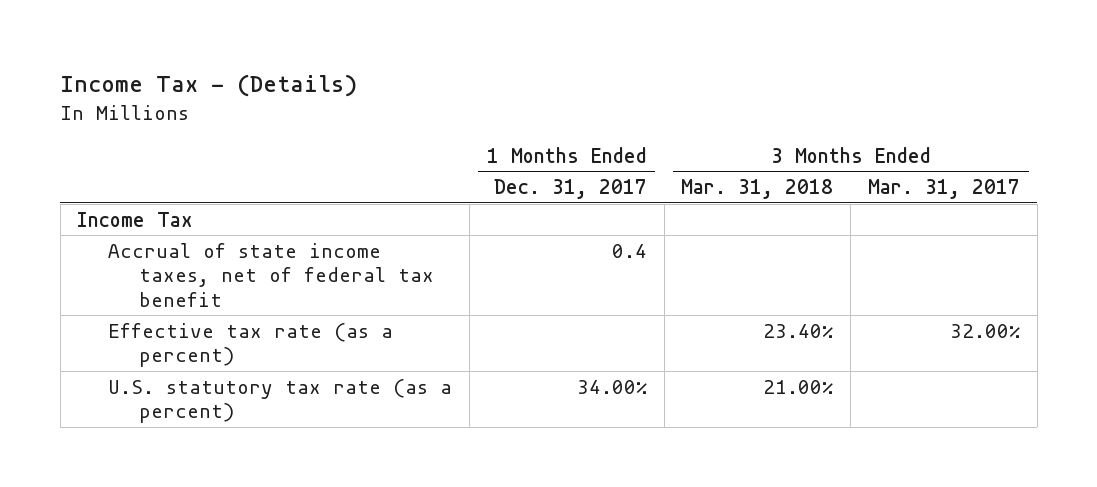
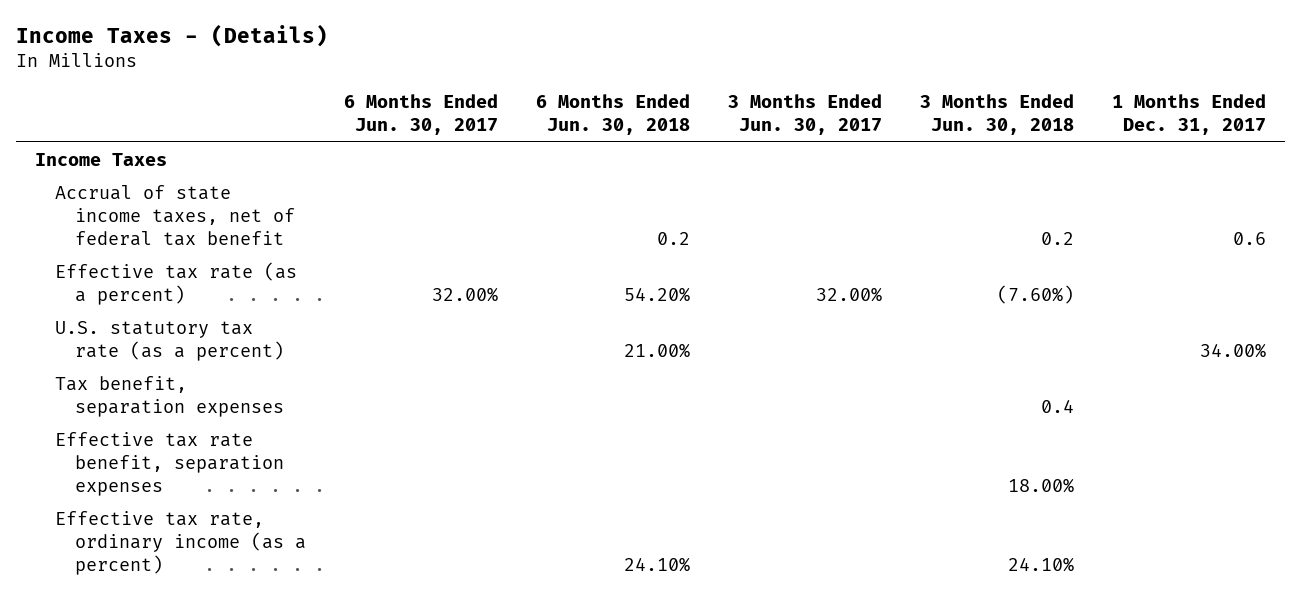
- Income Tax - (Details)
+ Income Taxes - (Details)
- | 1 Months Ended Dec. 31, 2017 | 3 Months Ended Mar. 31, 2018 | 3 Months Ended Mar. 31, 2017
+ | 6 Months Ended Jun. 30, 2017 | 6 Months Ended Jun. 30, 2018 | 3 Months Ended Jun. 30, 2017 | 3 Months Ended Jun. 30, 2018 | 1 Months Ended Dec. 31, 2017
- Income Tax
- Accrual of state income taxes, net of federal tax benefit | 0.4 | |
+ Income Taxes
+ Accrual of state income taxes, net of federal tax benefit | | 0.2 | | 0.2 | 0.6
+ Tax benefit, separation expenses | | | | 0.4 |
+ Effective tax rate benefit, separation expenses | | | | 18.00% |
+ Effective tax rate, ordinary income (as a percent) | | 24.10% | | 24.10% |

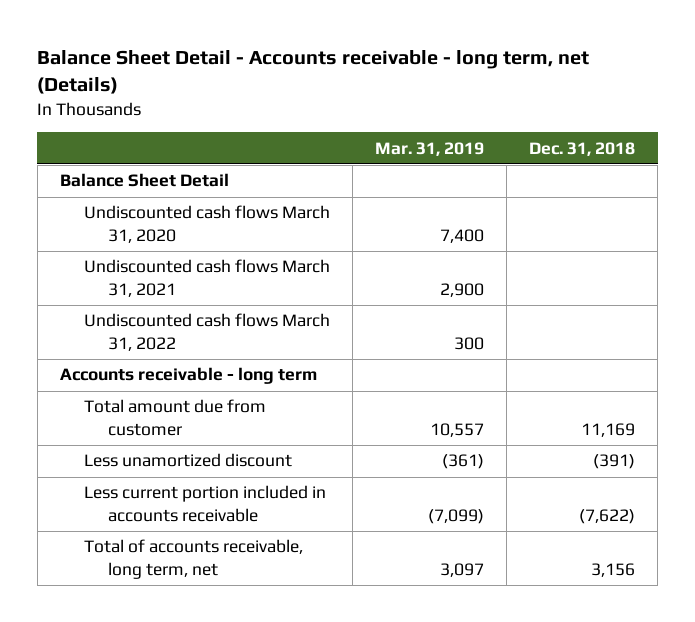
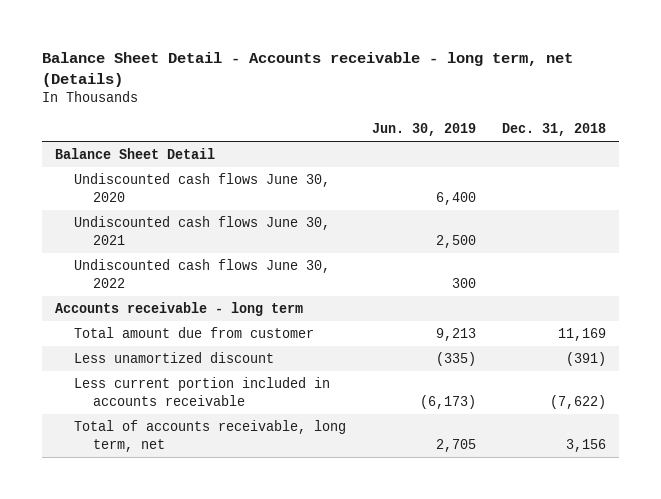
- | Mar. 31, 2019 | Dec. 31, 2018
+ | Jun. 30, 2019 | Dec. 31, 2018
- Undiscounted cash flows March 31, 2020 | 7,400 |
- Undiscounted cash flows March 31, 2021 | 2,900 |
- Undiscounted cash flows March 31, 2022 | 300 |
+ Undiscounted cash flows June 30, 2020 | 6,400 |
+ Undiscounted cash flows June 30, 2021 | 2,500 |
+ Undiscounted cash flows June 30, 2022 | 300 |

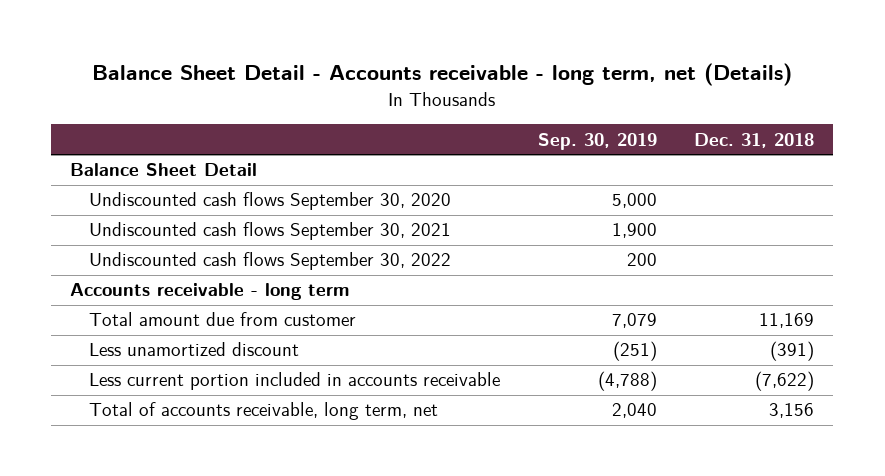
- | Jun. 30, 2019 | Dec. 31, 2018
+ | Sep. 30, 2019 | Dec. 31, 2018
- Undiscounted cash flows June 30, 2020 | 6,400 |
- Undiscounted cash flows June 30, 2021 | 2,500 |
- Undiscounted cash flows June 30, 2022 | 300 |
+ Undiscounted cash flows September 30, 2020 | 5,000 |
+ Undiscounted cash flows September 30, 2021 | 1,900 |
+ Undiscounted cash flows September 30, 2022 | 200 |

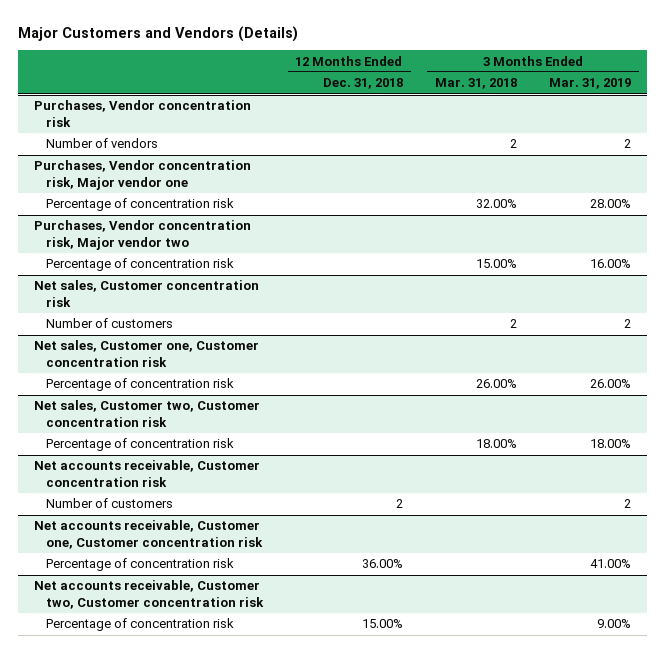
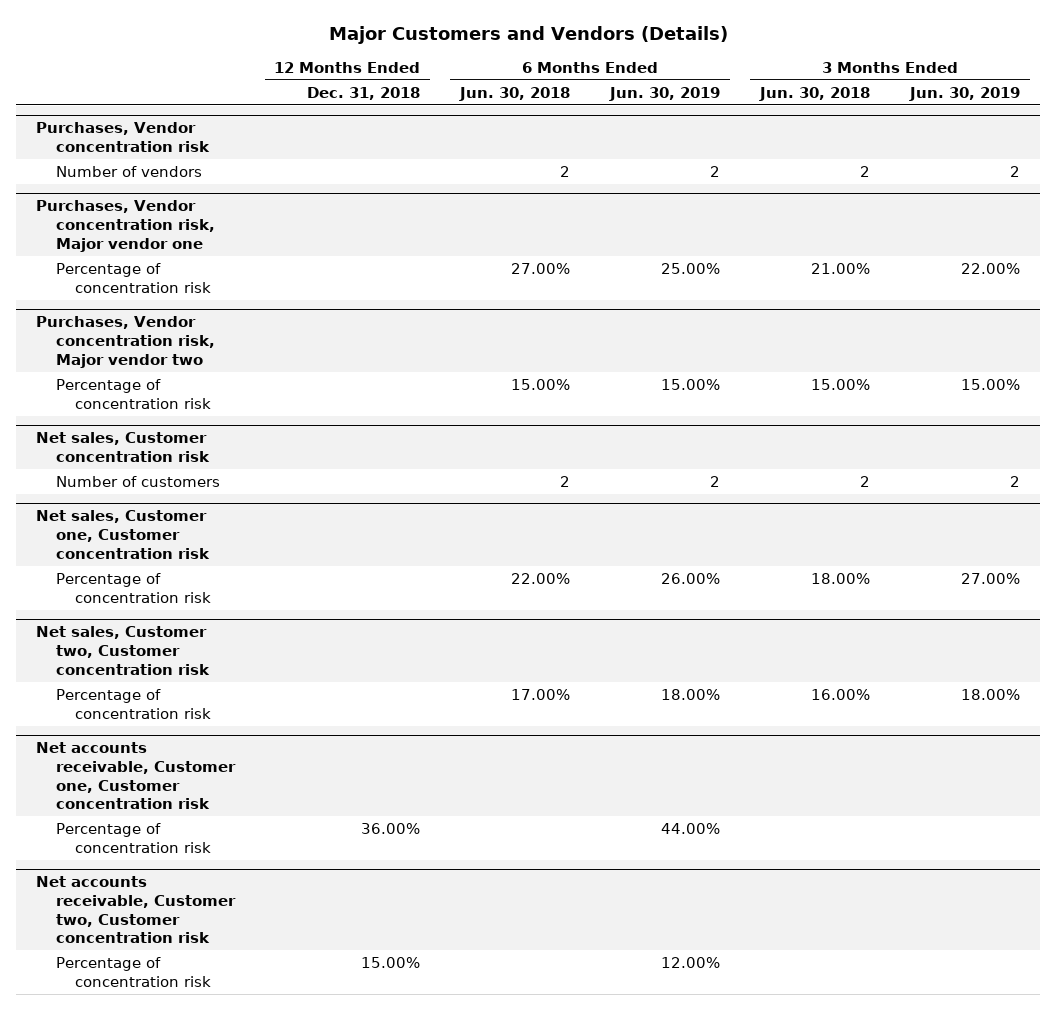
- | 12 Months Ended Dec. 31, 2018 | 3 Months Ended Mar. 31, 2018 | 3 Months Ended Mar. 31, 2019
+ | 12 Months Ended Dec. 31, 2018 | 6 Months Ended Jun. 30, 2018 | 6 Months Ended Jun. 30, 2019 | 3 Months Ended Jun. 30, 2018 | 3 Months Ended Jun. 30, 2019
- Net accounts receivable, Customer concentration risk
- Number of customers | 2 | | 2

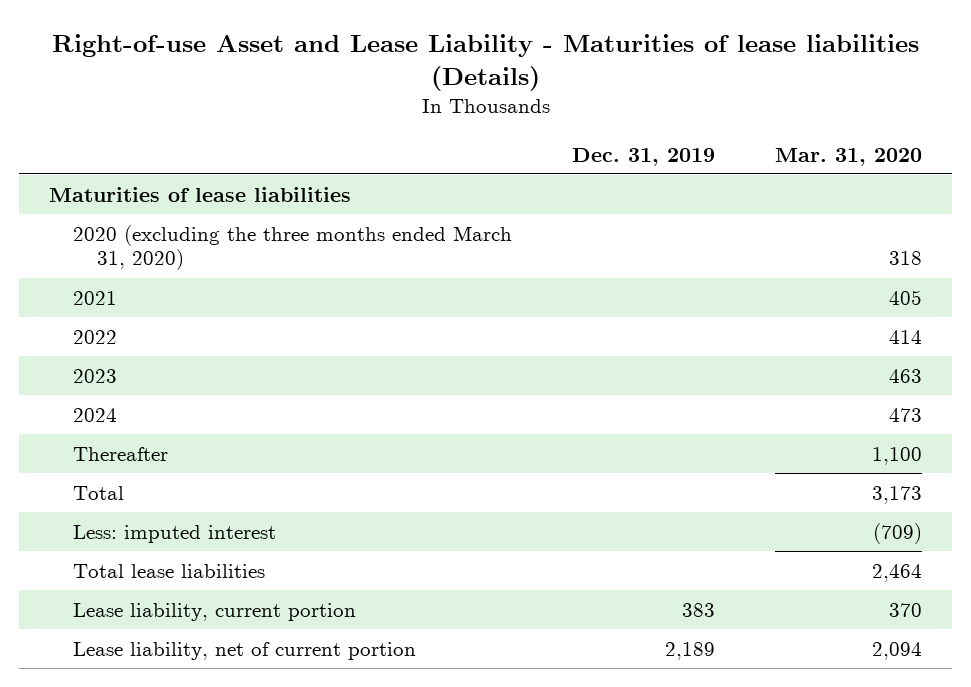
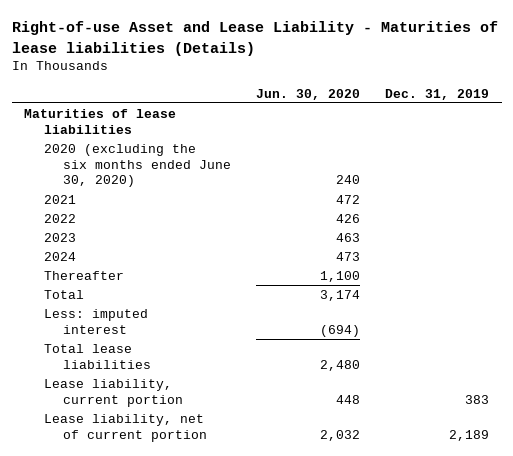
- | Dec. 31, 2019 | Mar. 31, 2020
+ | Jun. 30, 2020 | Dec. 31, 2019
- 2020 (excluding the three months ended March 31, 2020) | | 318
+ 2020 (excluding the six months ended June 30, 2020) | 240 |

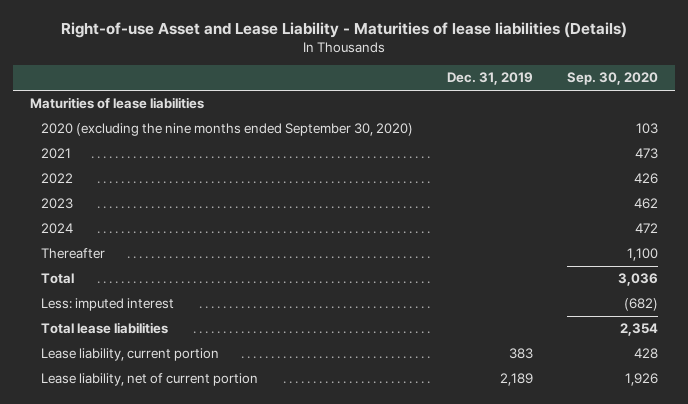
- | Jun. 30, 2020 | Dec. 31, 2019
+ | Dec. 31, 2019 | Sep. 30, 2020
- 2020 (excluding the six months ended June 30, 2020) | 240 |
+ 2020 (excluding the nine months ended September 30, 2020) | | 103

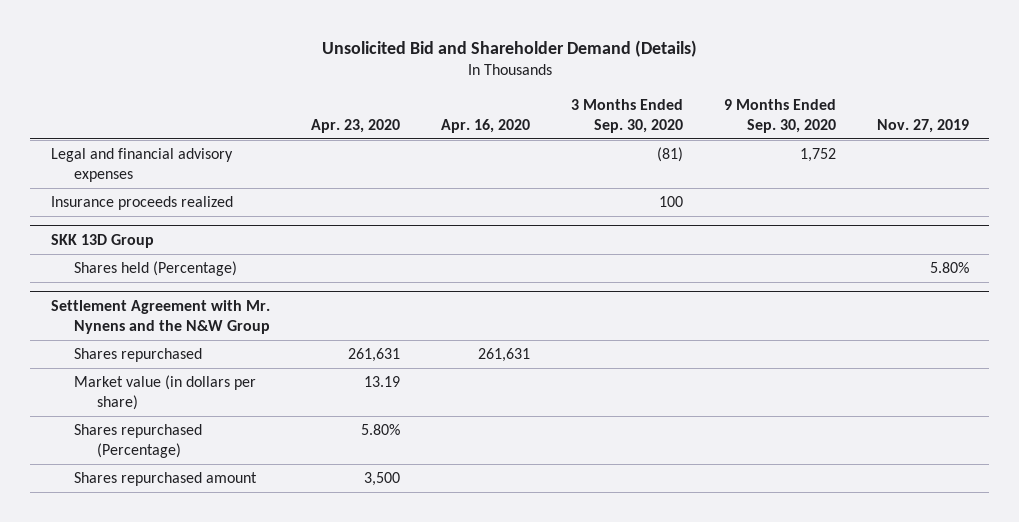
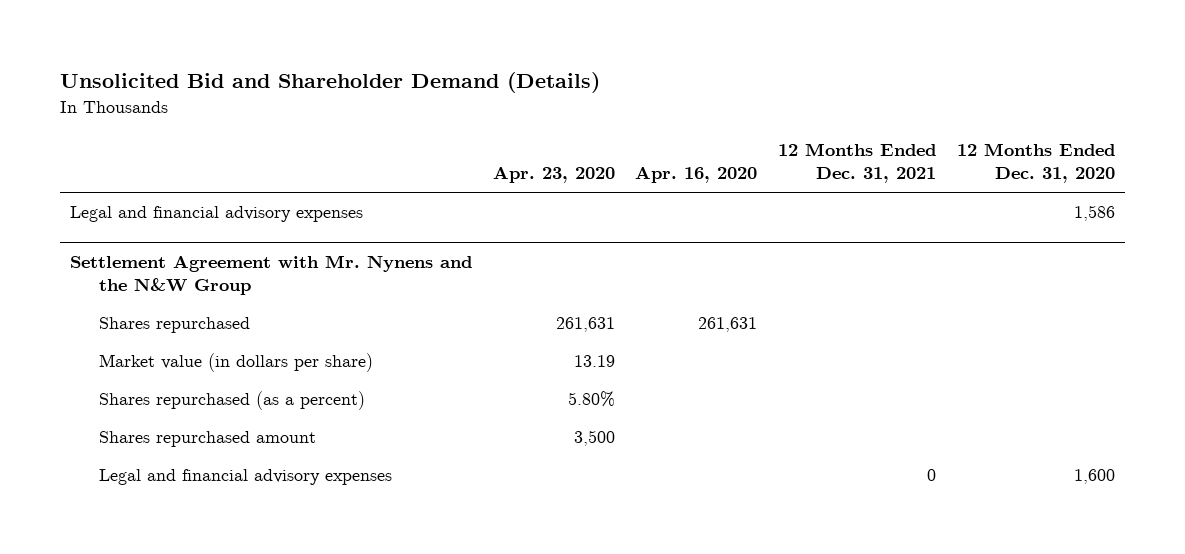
- | Apr. 23, 2020 | Apr. 16, 2020 | 3 Months Ended Sep. 30, 2020 | 9 Months Ended Sep. 30, 2020 | Nov. 27, 2019
+ | Apr. 23, 2020 | Apr. 16, 2020 | 12 Months Ended Dec. 31, 2021 | 12 Months Ended Dec. 31, 2020
- Insurance proceeds realized | | | 100 | |
- SKK 13D Group
- Shares held (Percentage) | | | | | 5.80%
@ Settlement Agreement with Mr. Nynens and the N&W Group
- Shares repurchased (Percentage) | 5.80% | | | |
+ Shares repurchased (as a percent) | 5.80% | | |
+ Legal and financial advisory expenses | | | 0 | 1,600

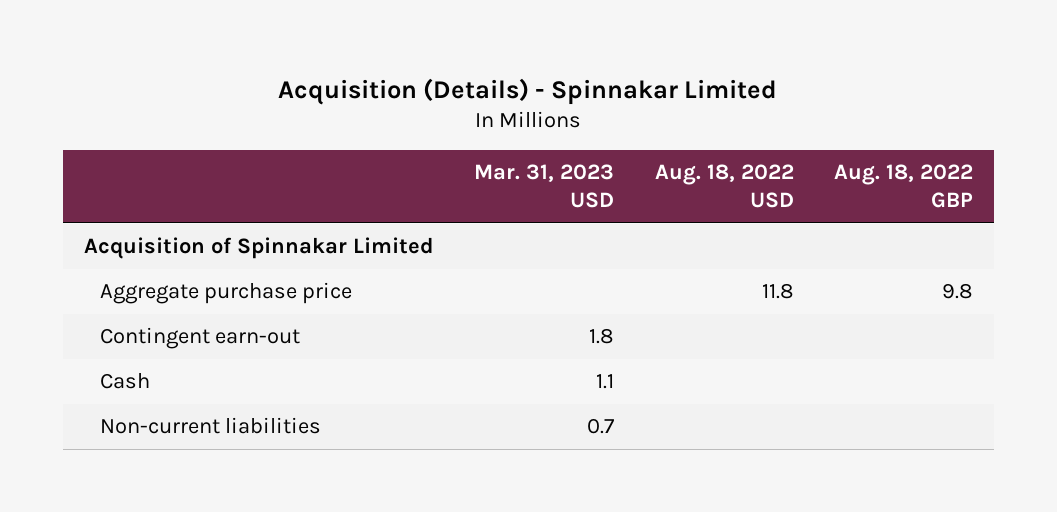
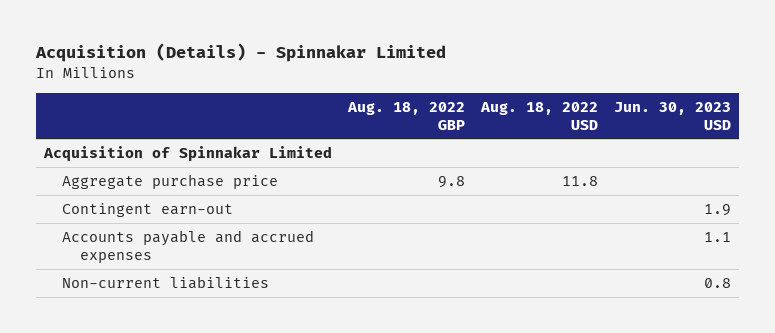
- | Mar. 31, 2023 USD | Aug. 18, 2022 USD | Aug. 18, 2022 GBP
+ | Aug. 18, 2022 GBP | Aug. 18, 2022 USD | Jun. 30, 2023 USD
- Cash | 1.1 | |
+ Accounts payable and accrued expenses | | | 1.1

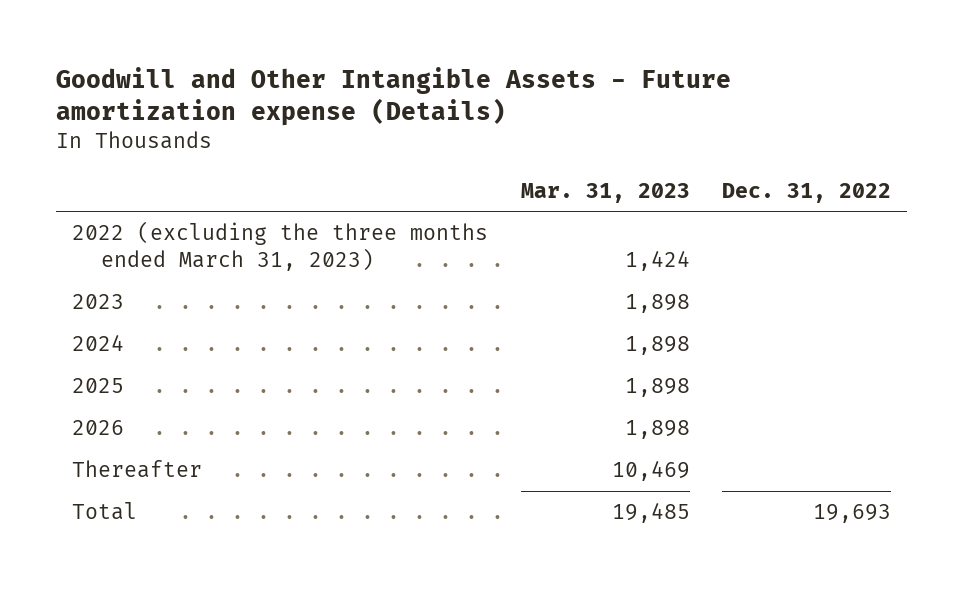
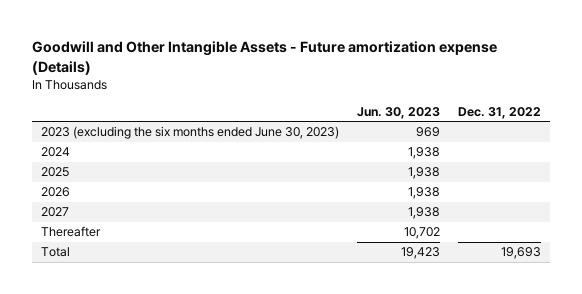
- | Mar. 31, 2023 | Dec. 31, 2022
+ | Jun. 30, 2023 | Dec. 31, 2022
- 2022 (excluding the three months ended March 31, 2023) | 1,424 |
- 2023 | 1,898 |
+ 2023 (excluding the six months ended June 30, 2023) | 969 |
+ 2027 | 1,938 |

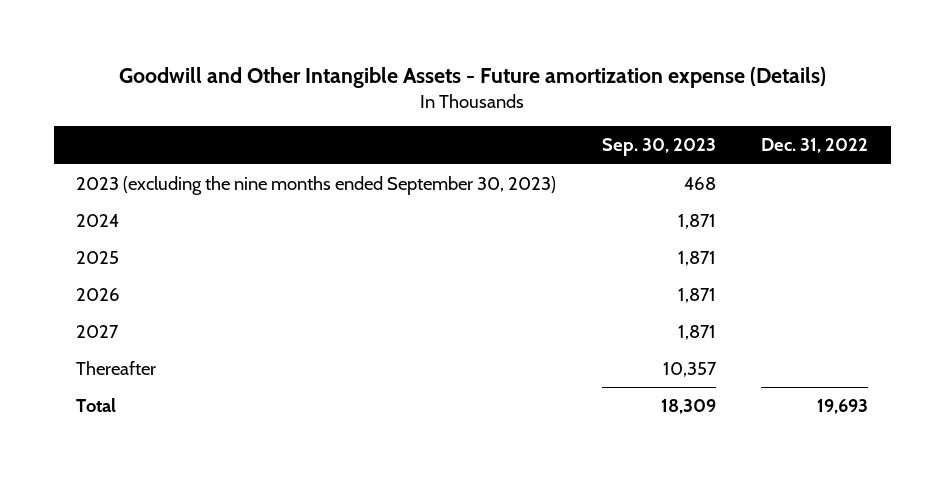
- | Jun. 30, 2023 | Dec. 31, 2022
+ | Sep. 30, 2023 | Dec. 31, 2022
- 2023 (excluding the six months ended June 30, 2023) | 969 |
+ 2023 (excluding the nine months ended September 30, 2023) | 468 |

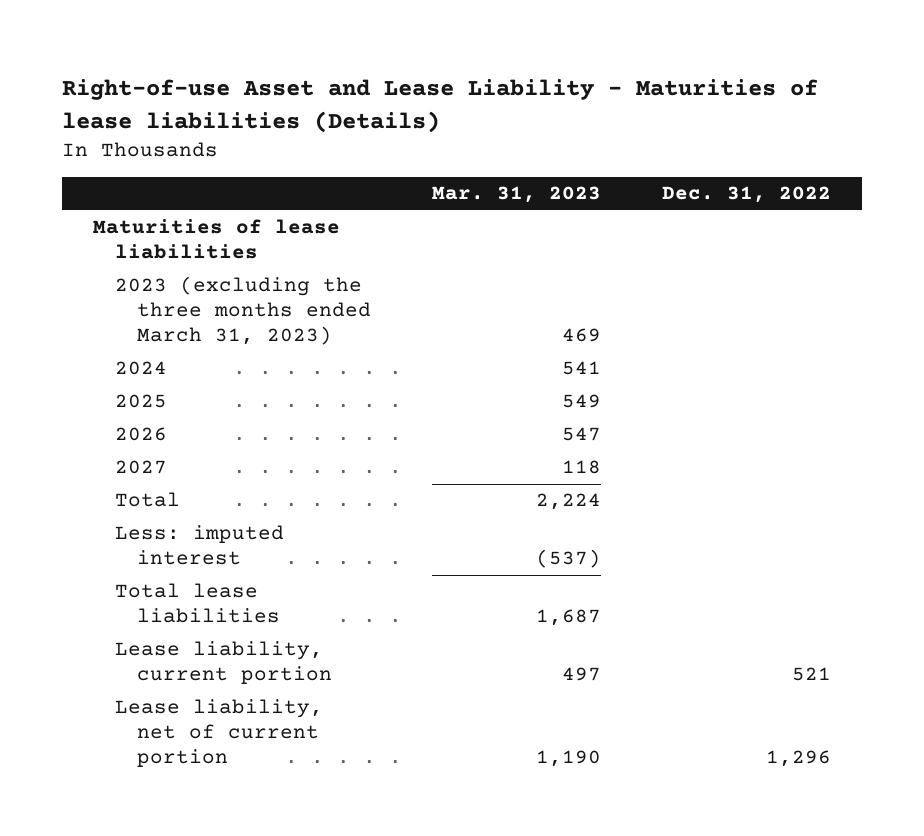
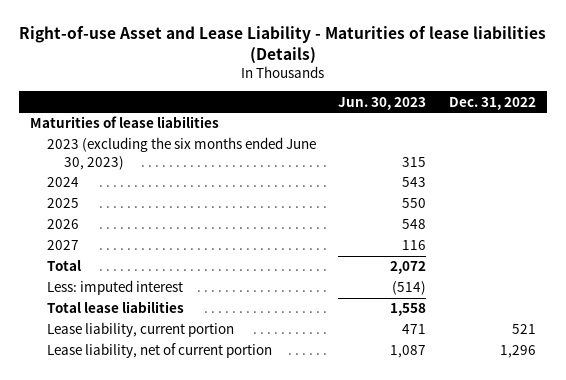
- | Mar. 31, 2023 | Dec. 31, 2022
+ | Jun. 30, 2023 | Dec. 31, 2022
- 2023 (excluding the three months ended March 31, 2023) | 469 |
+ 2023 (excluding the six months ended June 30, 2023) | 315 |

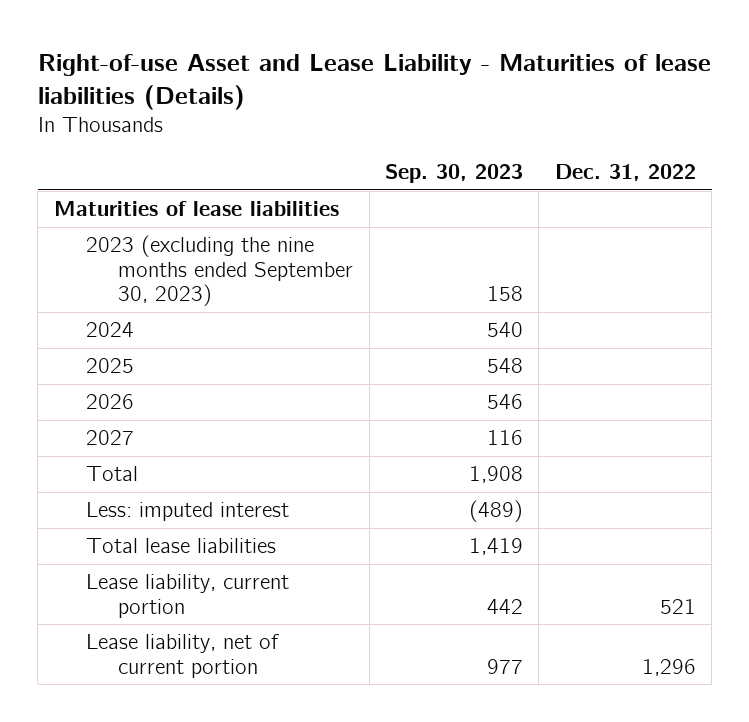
- | Jun. 30, 2023 | Dec. 31, 2022
+ | Sep. 30, 2023 | Dec. 31, 2022
- 2023 (excluding the six months ended June 30, 2023) | 315 |
+ 2023 (excluding the nine months ended September 30, 2023) | 158 |

